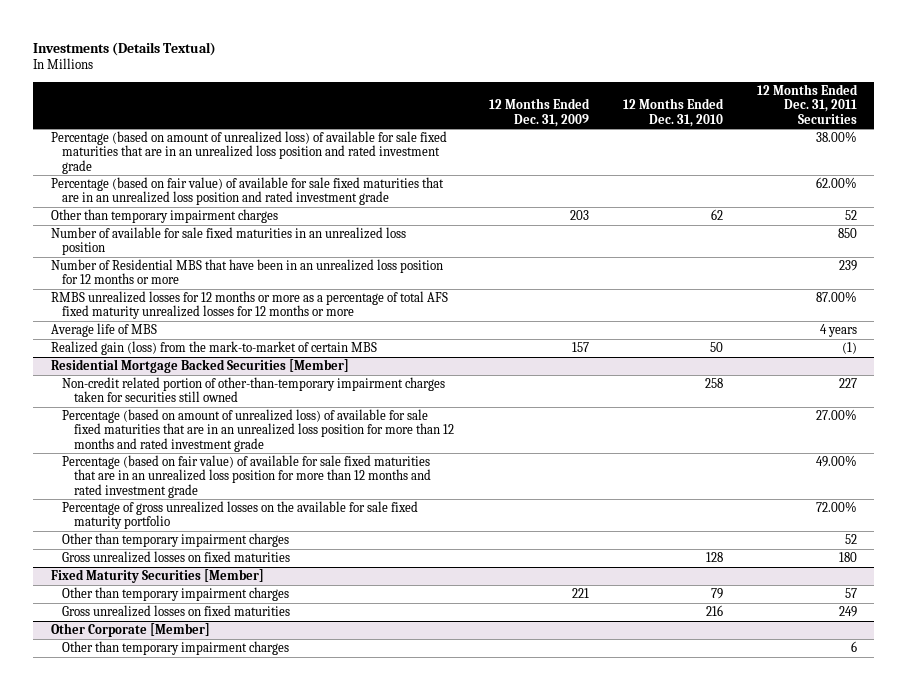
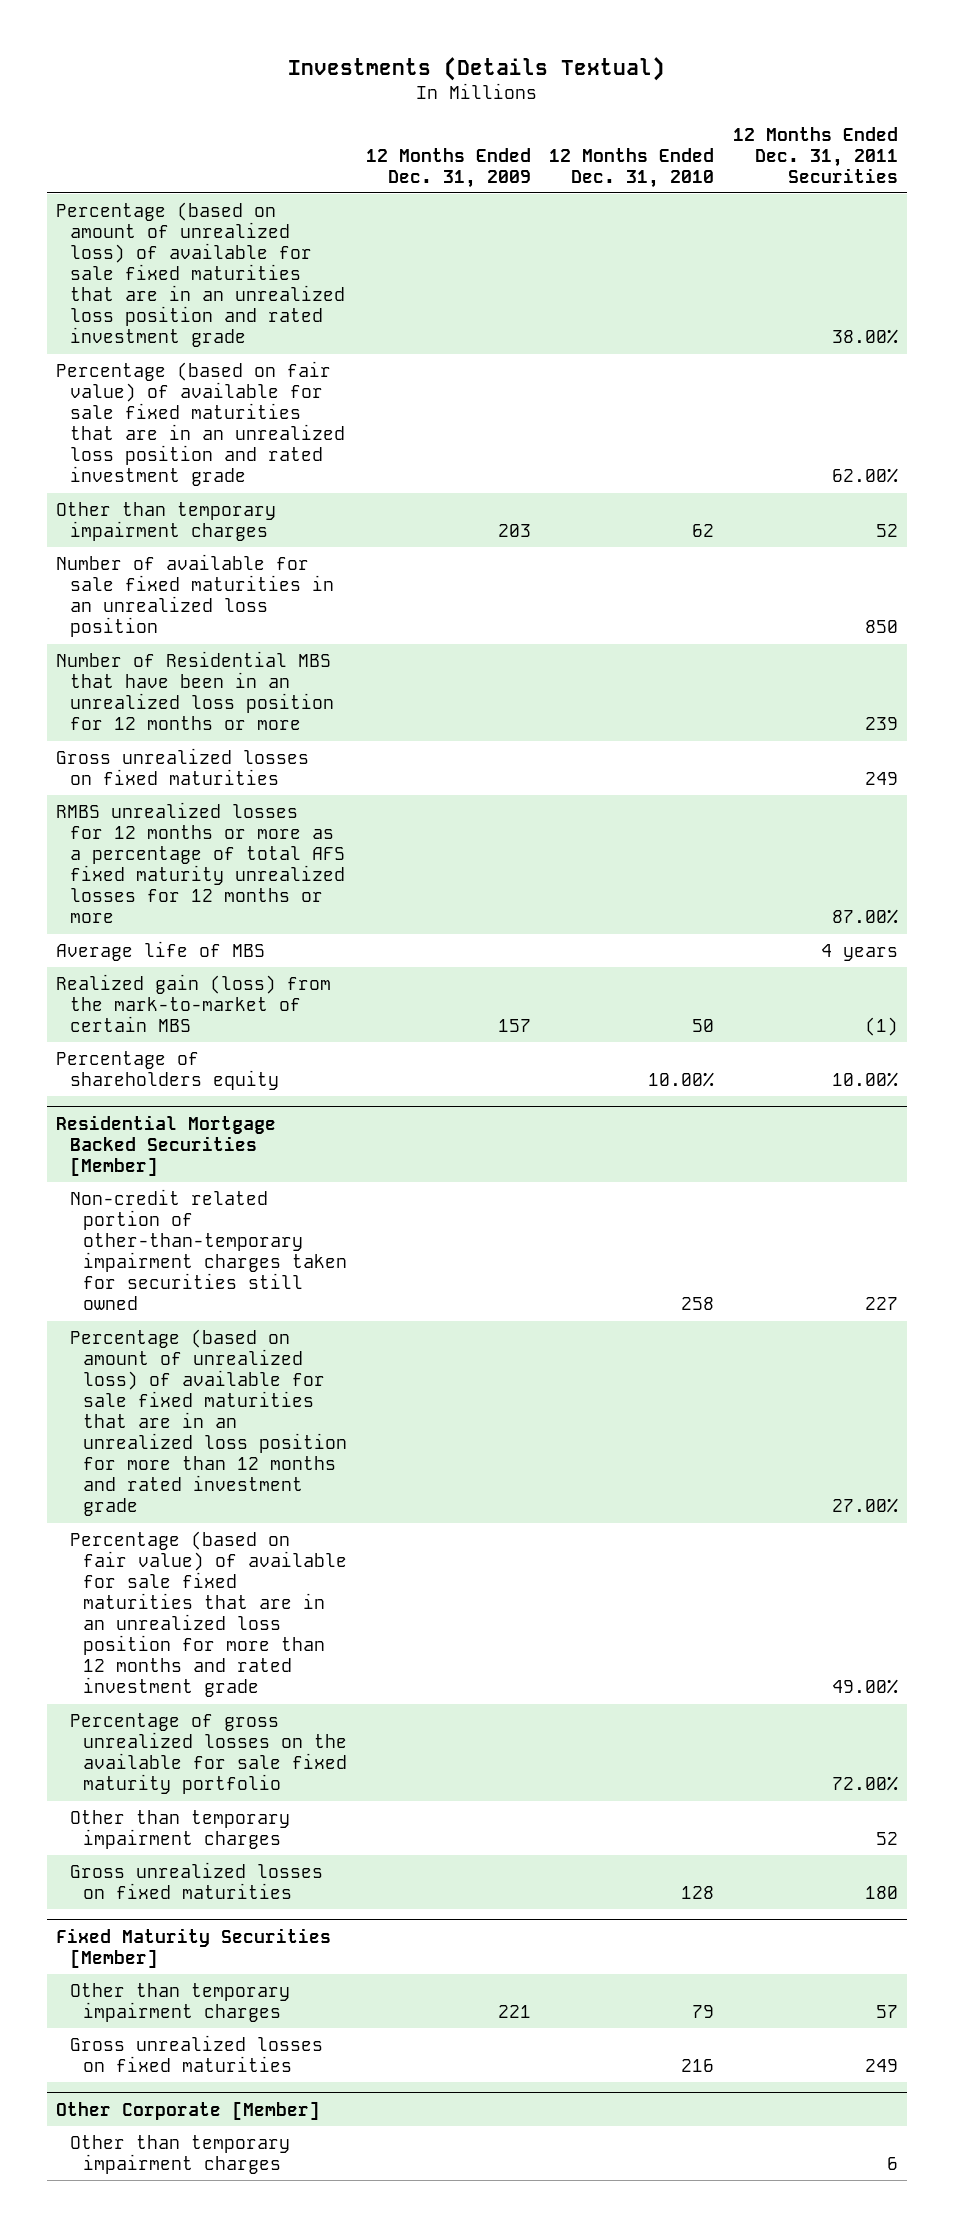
+ Gross unrealized losses on fixed maturities | | | 249
+ Percentage of shareholders equity | | 10.00% | 10.00%

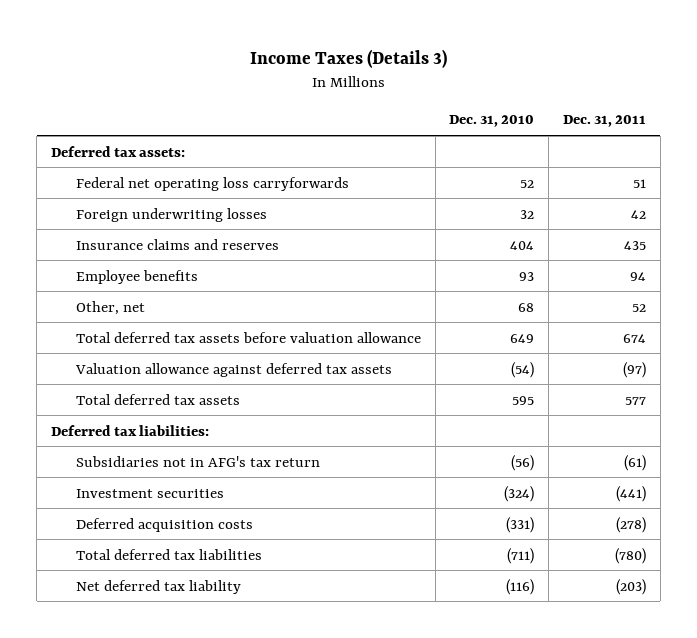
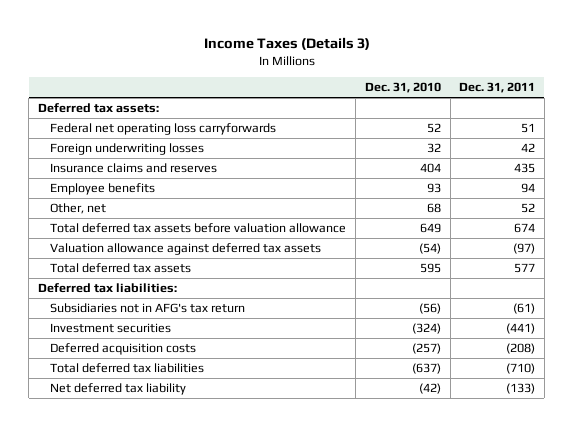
- Deferred acquisition costs | (331) | (278)
- Total deferred tax liabilities | (711) | (780)
- Net deferred tax liability | (116) | (203)
+ Deferred acquisition costs | (257) | (208)
+ Total deferred tax liabilities | (637) | (710)
+ Net deferred tax liability | (42) | (133)

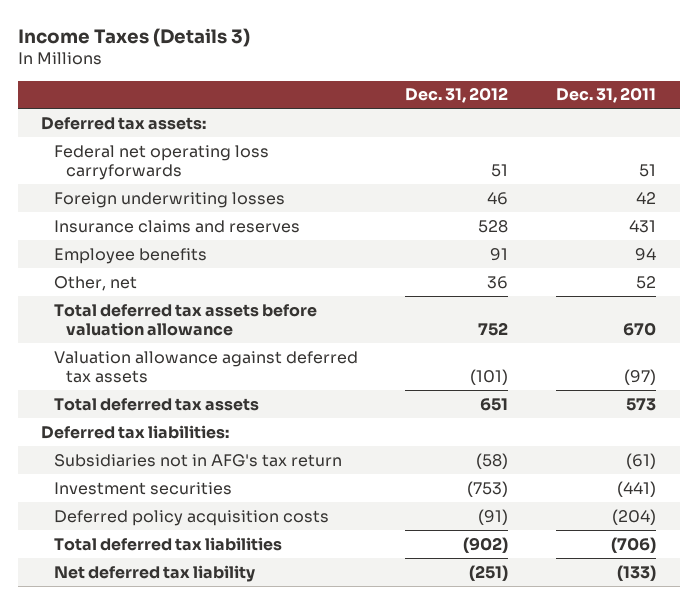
- | Dec. 31, 2010 | Dec. 31, 2011
+ | Dec. 31, 2012 | Dec. 31, 2011
- Insurance claims and reserves | 404 | 435
+ Insurance claims and reserves | 528 | 431
- Total deferred tax assets before valuation allowance | 649 | 674
+ Total deferred tax assets before valuation allowance | 752 | 670
- Total deferred tax assets | 595 | 577
+ Total deferred tax assets | 651 | 573
- Deferred acquisition costs | (257) | (208)
- Total deferred tax liabilities | (637) | (710)
+ Deferred policy acquisition costs | (91) | (204)
+ Total deferred tax liabilities | (902) | (706)

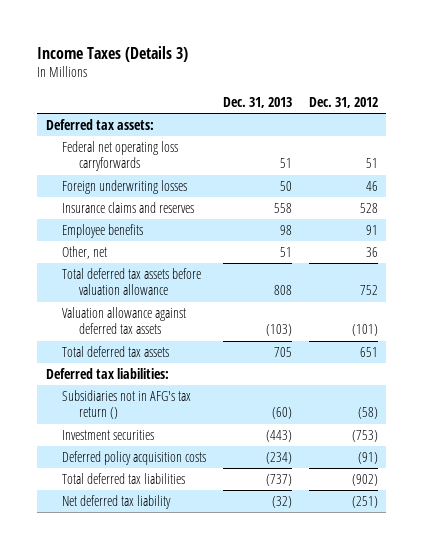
- | Dec. 31, 2012 | Dec. 31, 2011
+ | Dec. 31, 2013 | Dec. 31, 2012
- Subsidiaries not in AFG's tax return | (58) | (61)
+ Subsidiaries not in AFG's tax return () | (60) | (58)

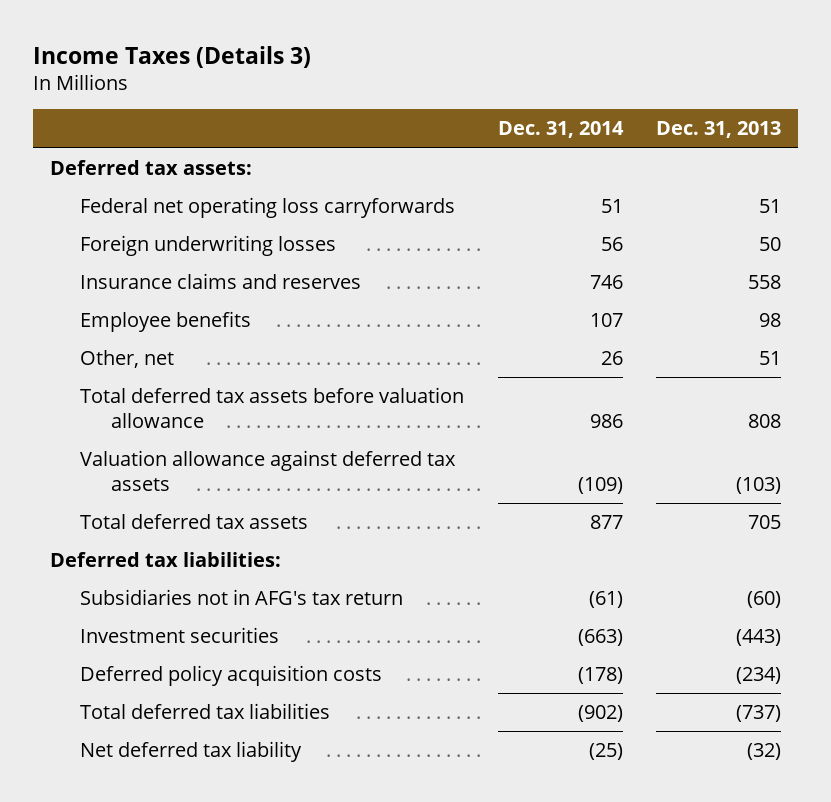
- | Dec. 31, 2013 | Dec. 31, 2012
+ | Dec. 31, 2014 | Dec. 31, 2013
- Subsidiaries not in AFG's tax return () | (60) | (58)
+ Subsidiaries not in AFG's tax return | (61) | (60)

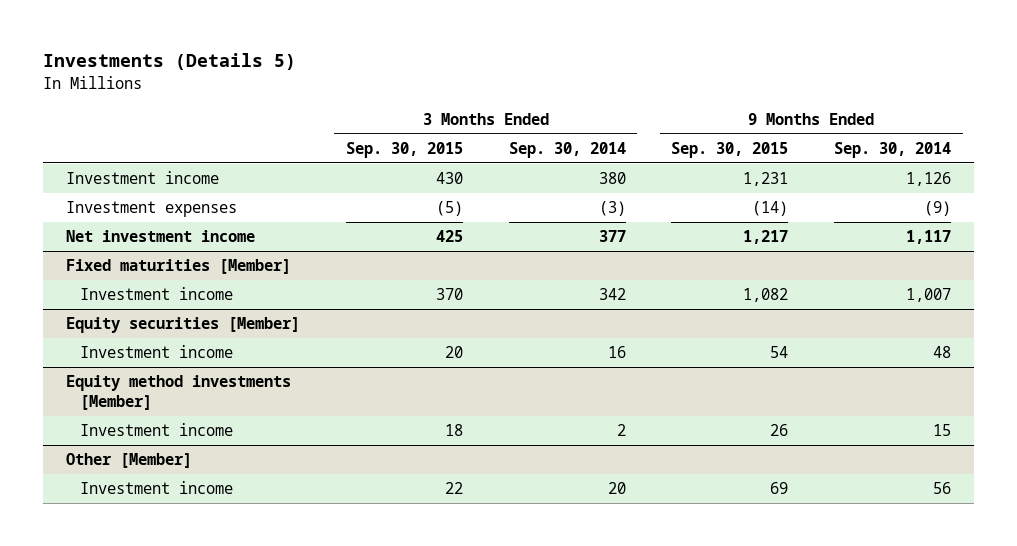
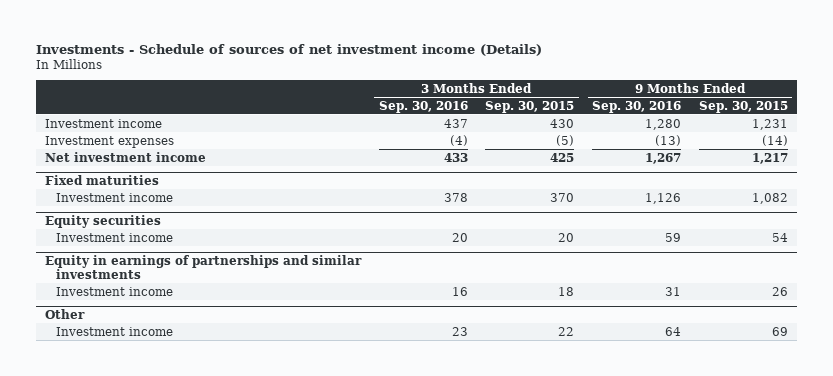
- Investments (Details 5)
+ Investments - Schedule of sources of net investment income (Details)
- | 3 Months Ended Sep. 30, 2015 | 3 Months Ended Sep. 30, 2014 | 9 Months Ended Sep. 30, 2015 | 9 Months Ended Sep. 30, 2014
+ | 3 Months Ended Sep. 30, 2016 | 3 Months Ended Sep. 30, 2015 | 9 Months Ended Sep. 30, 2016 | 9 Months Ended Sep. 30, 2015
- Fixed maturities [Member]
+ Fixed maturities
- Equity securities [Member]
+ Equity securities
- Equity method investments [Member]
+ Equity in earnings of partnerships and similar investments
- Other [Member]
+ Other

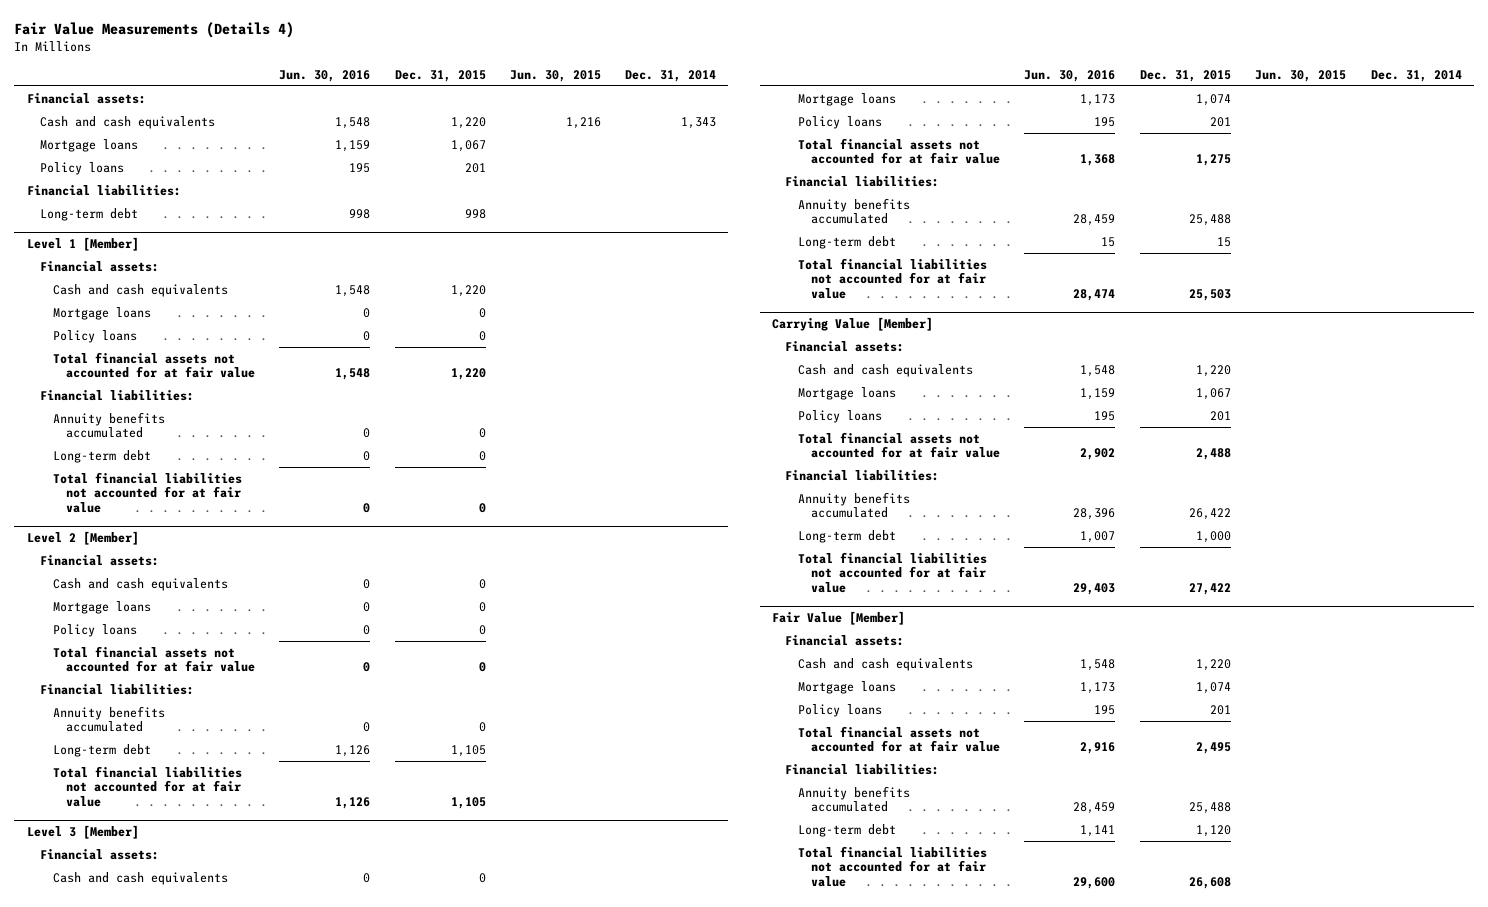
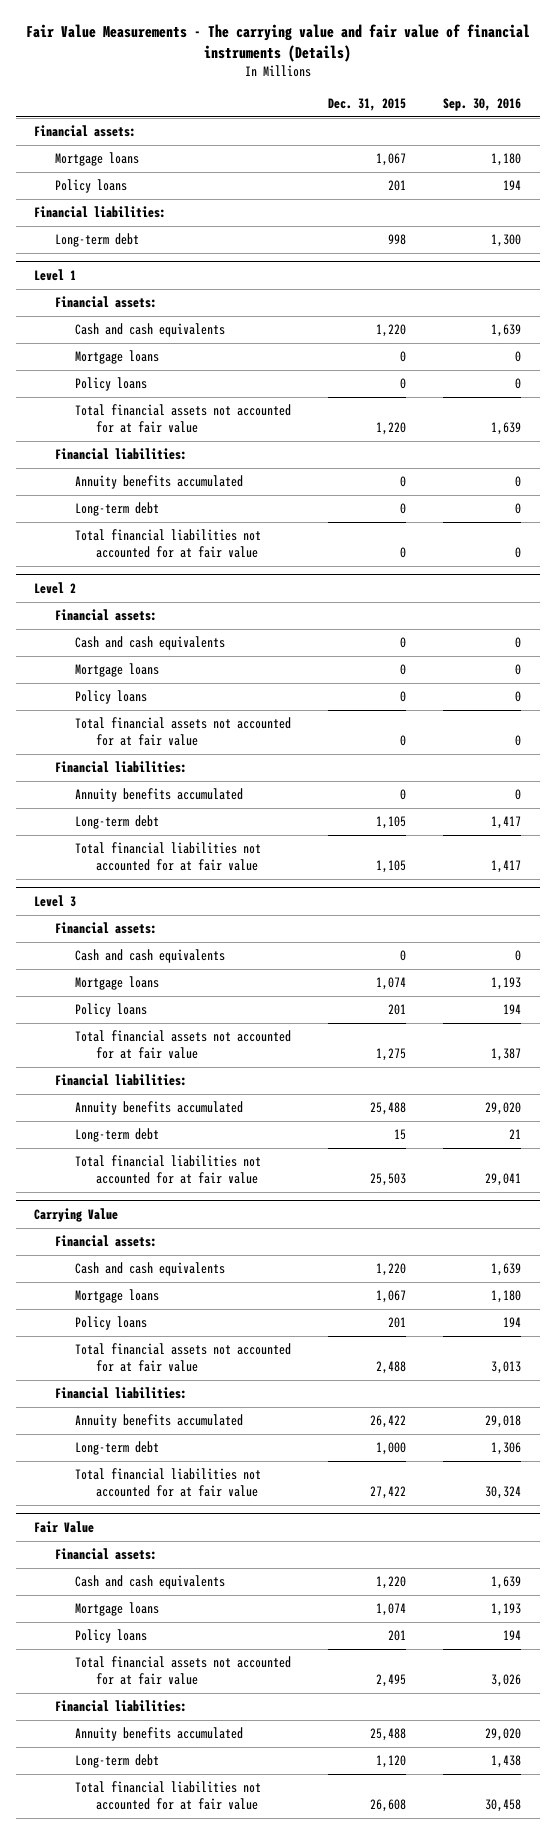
- Fair Value Measurements (Details 4)
+ Fair Value Measurements - The carrying value and fair value of financial instruments (Details)
- | Jun. 30, 2016 | Dec. 31, 2015 | Jun. 30, 2015 | Dec. 31, 2014
+ | Dec. 31, 2015 | Sep. 30, 2016
- Cash and cash equivalents | 1,548 | 1,220 | 1,216 | 1,343
- Level 1 [Member]
+ Level 1
- Level 2 [Member]
+ Level 2
- Level 3 [Member]
+ Level 3
- Carrying Value [Member]
+ Carrying Value
- Fair Value [Member]
+ Fair Value

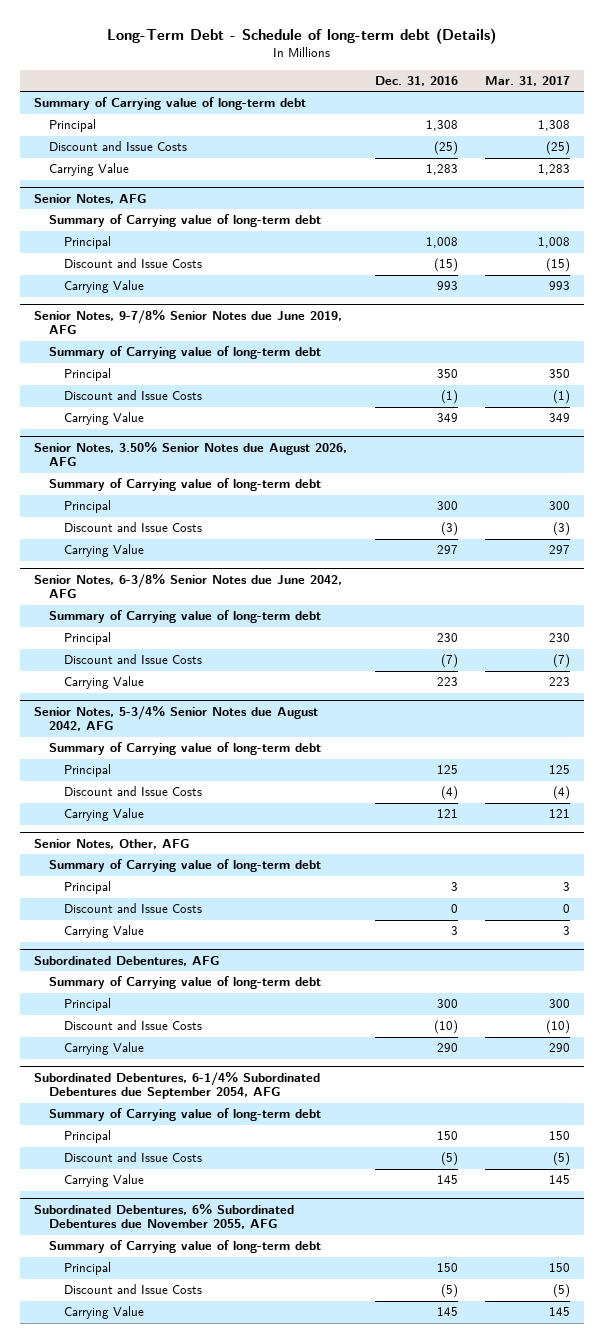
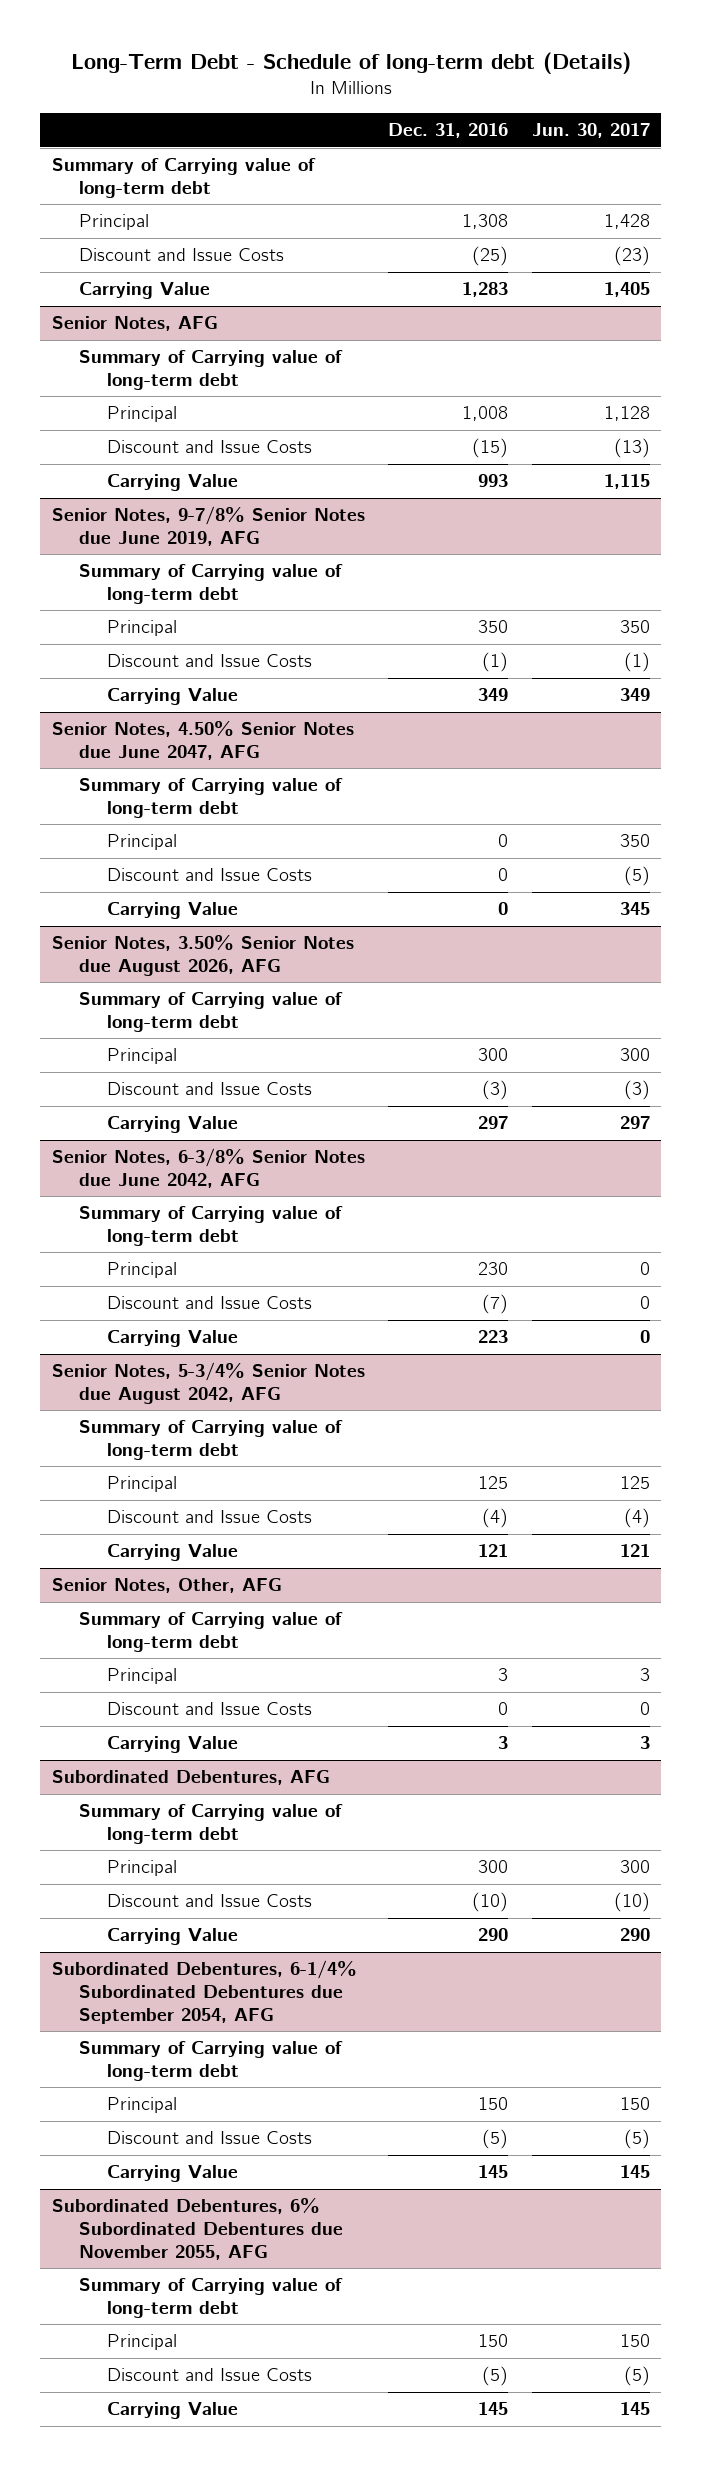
- | Dec. 31, 2016 | Mar. 31, 2017
+ | Dec. 31, 2016 | Jun. 30, 2017
+ Senior Notes, 4.50% Senior Notes due June 2047, AFG
+ Summary of Carrying value of long-term debt
+ Principal | 0 | 350
+ Discount and Issue Costs | 0 | (5)
+ Carrying Value | 0 | 345

